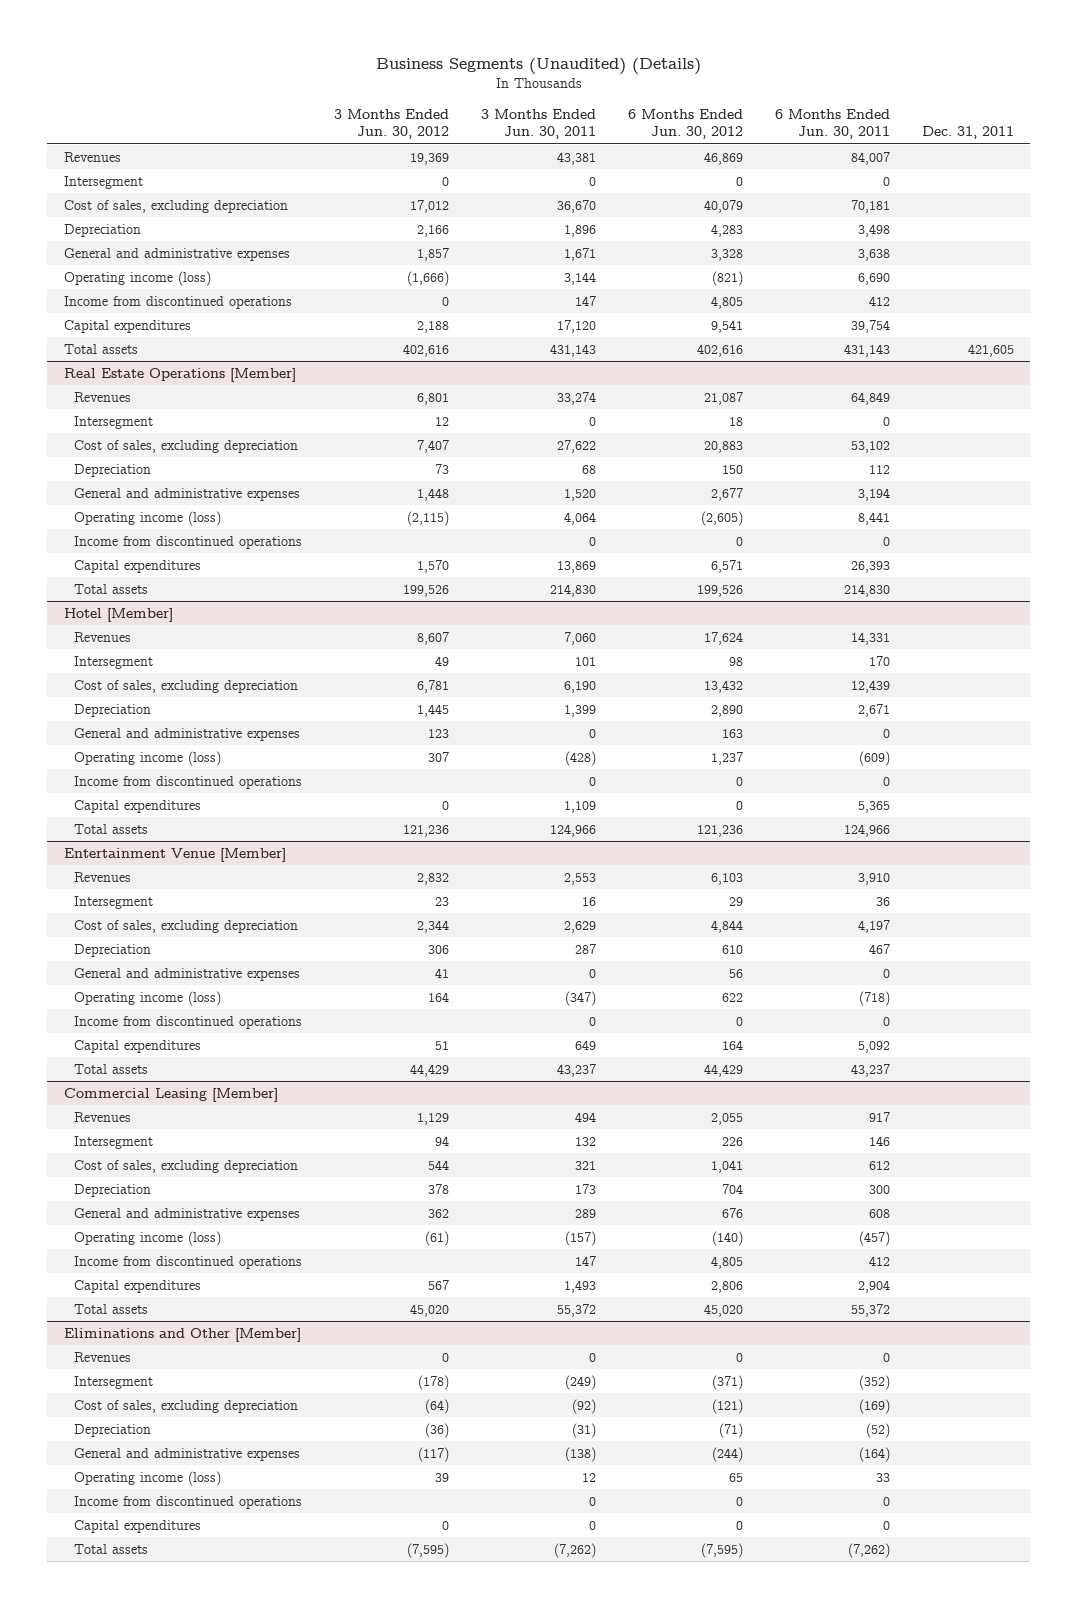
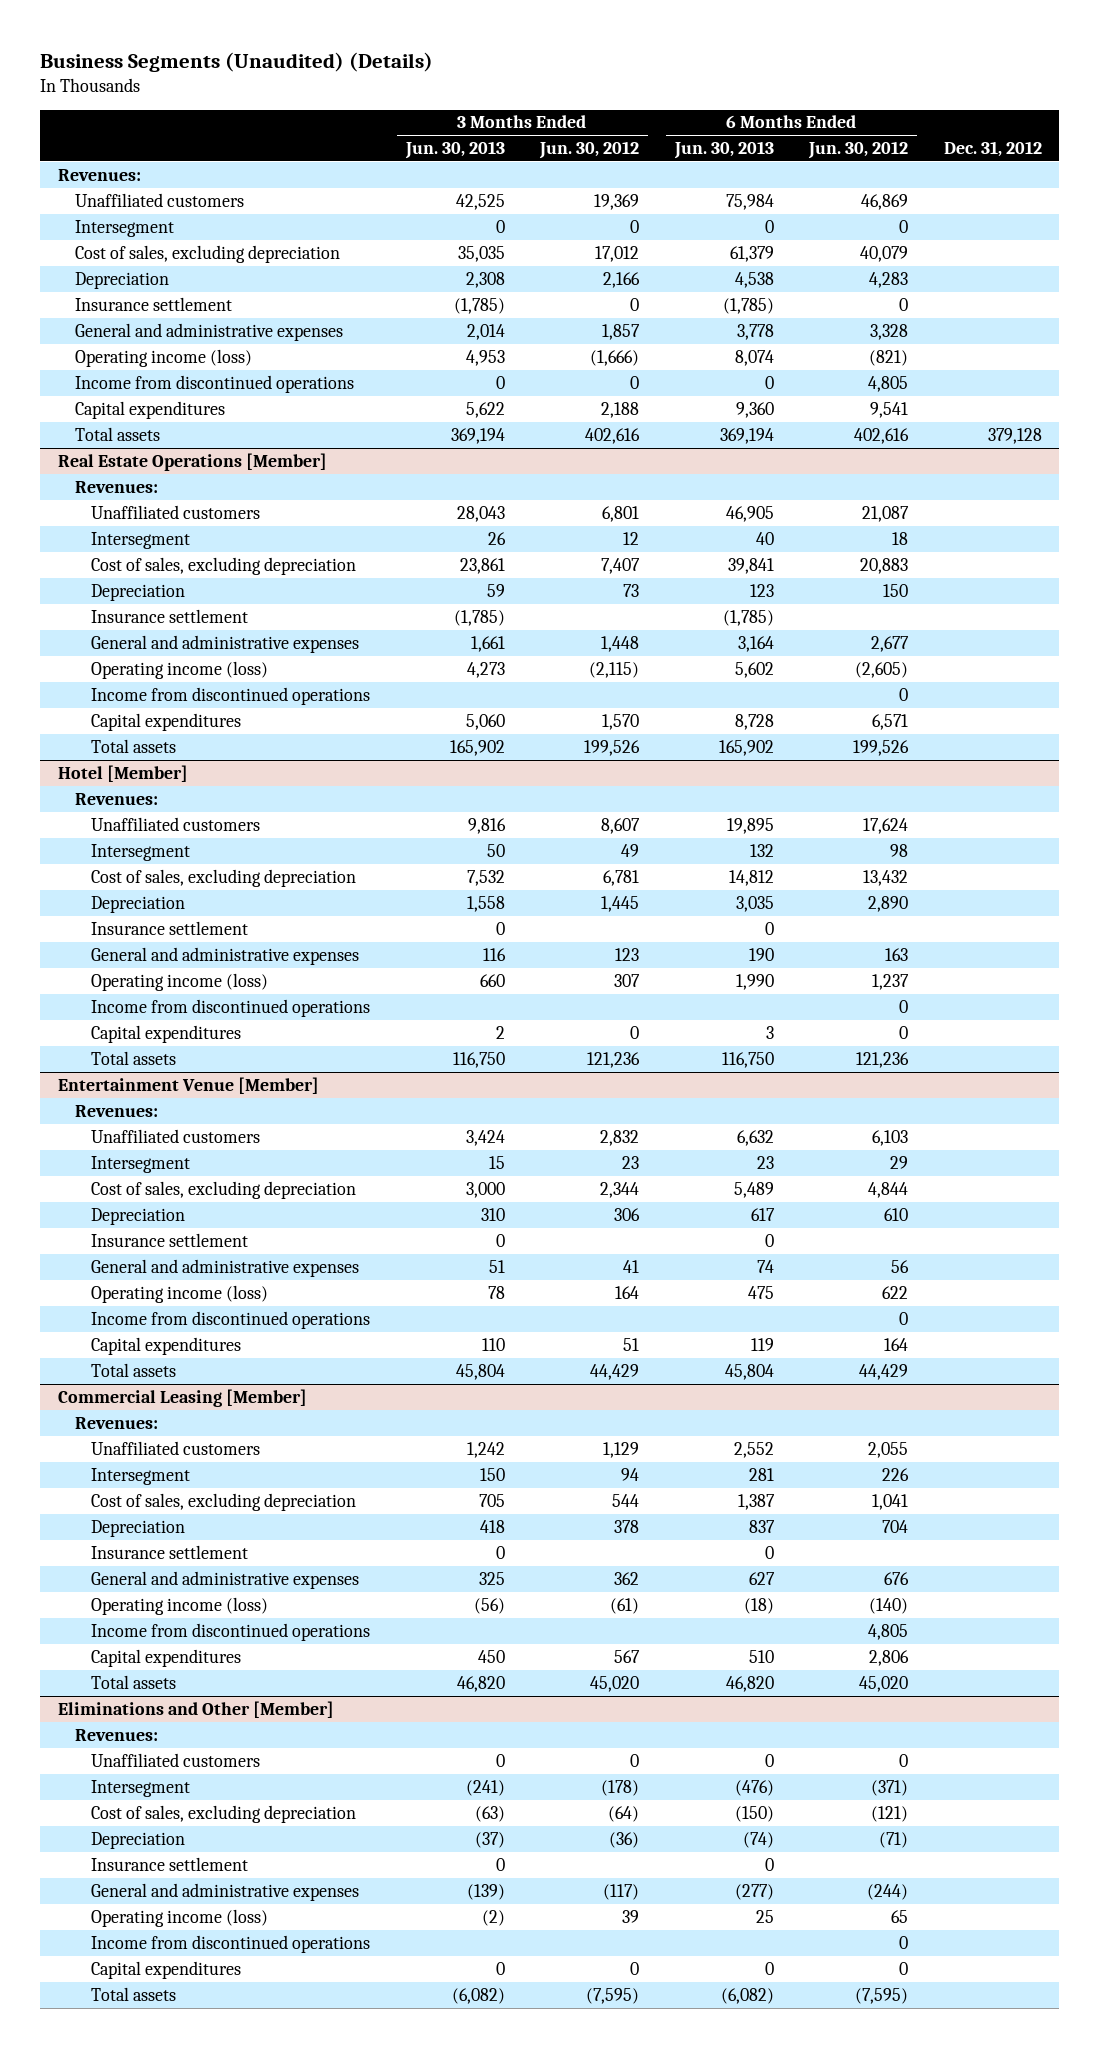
- | 3 Months Ended Jun. 30, 2012 | 3 Months Ended Jun. 30, 2011 | 6 Months Ended Jun. 30, 2012 | 6 Months Ended Jun. 30, 2011 | Dec. 31, 2011
+ | 3 Months Ended Jun. 30, 2013 | 3 Months Ended Jun. 30, 2012 | 6 Months Ended Jun. 30, 2013 | 6 Months Ended Jun. 30, 2012 | Dec. 31, 2012
- Revenues | 19,369 | 43,381 | 46,869 | 84,007 |
+ Revenues:
+ Unaffiliated customers | 42,525 | 19,369 | 75,984 | 46,869 |
+ Insurance settlement | (1,785) | 0 | (1,785) | 0 |
@ Real Estate Operations [Member]
- Revenues | 6,801 | 33,274 | 21,087 | 64,849 |
+ Revenues:
+ Unaffiliated customers | 28,043 | 6,801 | 46,905 | 21,087 |
+ Insurance settlement | (1,785) | | (1,785) | |
@ Hotel [Member]
- Revenues | 8,607 | 7,060 | 17,624 | 14,331 |
+ Revenues:
+ Unaffiliated customers | 9,816 | 8,607 | 19,895 | 17,624 |
+ Insurance settlement | 0 | | 0 | |
@ Entertainment Venue [Member]
- Revenues | 2,832 | 2,553 | 6,103 | 3,910 |
+ Revenues:
+ Unaffiliated customers | 3,424 | 2,832 | 6,632 | 6,103 |
+ Insurance settlement | 0 | | 0 | |
@ Commercial Leasing [Member]
- Revenues | 1,129 | 494 | 2,055 | 917 |
+ Revenues:
+ Unaffiliated customers | 1,242 | 1,129 | 2,552 | 2,055 |
+ Insurance settlement | 0 | | 0 | |
@ Eliminations and Other [Member]
- Revenues | 0 | 0 | 0 | 0 |
+ Revenues:
+ Unaffiliated customers | 0 | 0 | 0 | 0 |
+ Insurance settlement | 0 | | 0 | |

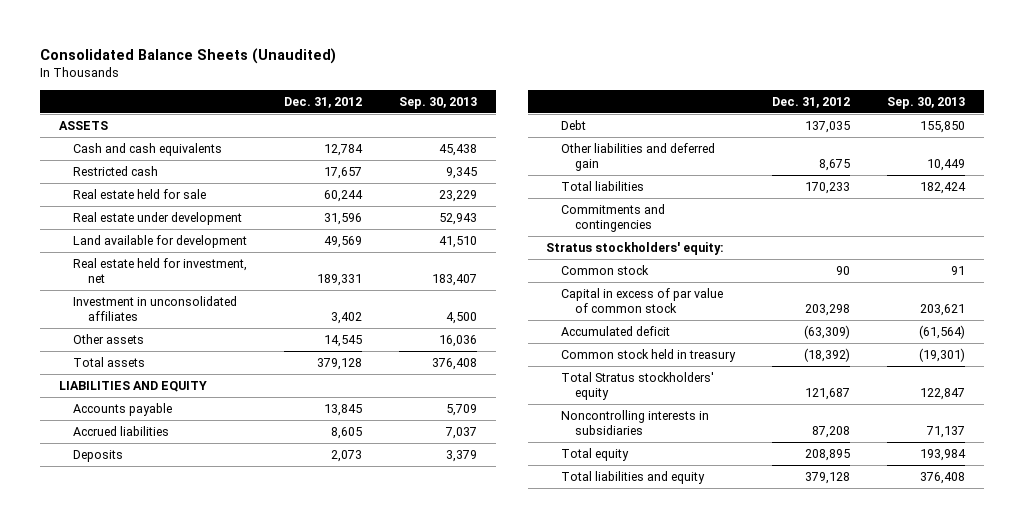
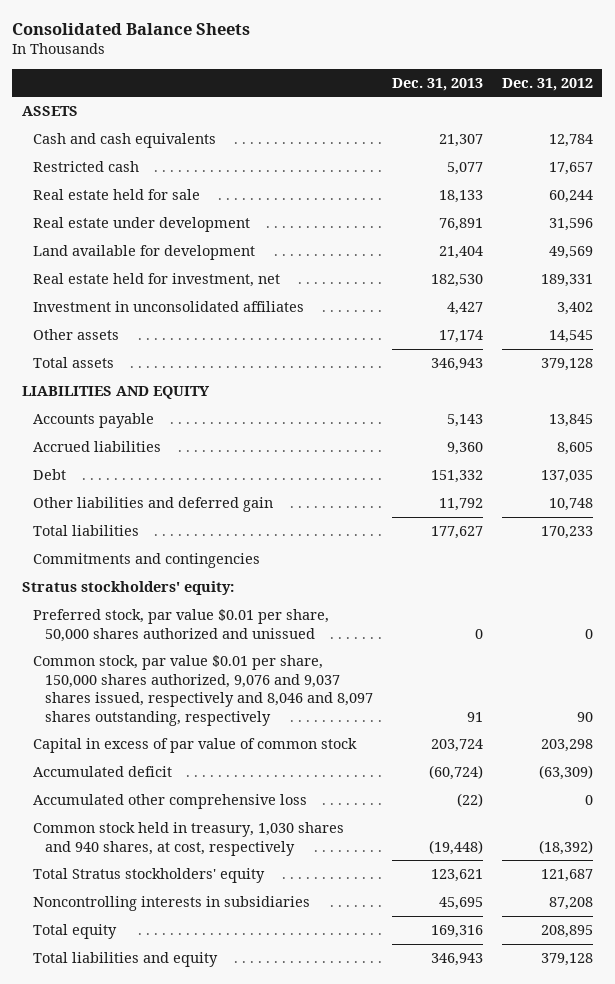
- Consolidated Balance Sheets (Unaudited)
+ Consolidated Balance Sheets
- | Dec. 31, 2012 | Sep. 30, 2013
+ | Dec. 31, 2013 | Dec. 31, 2012
- Deposits | 2,073 | 3,379
- Other liabilities and deferred gain | 8,675 | 10,449
+ Other liabilities and deferred gain | 11,792 | 10,748
- Common stock | 90 | 91
+ Preferred stock, par value $0.01 per share, 50,000 shares authorized and unissued | 0 | 0
+ Common stock, par value $0.01 per share, 150,000 shares authorized, 9,076 and 9,037 shares issued, respectively and 8,046 and 8,097 shares outstanding, respectively | 91 | 90
- Common stock held in treasury | (18,392) | (19,301)
+ Accumulated other comprehensive loss | (22) | 0
+ Common stock held in treasury, 1,030 shares and 940 shares, at cost, respectively | (19,448) | (18,392)

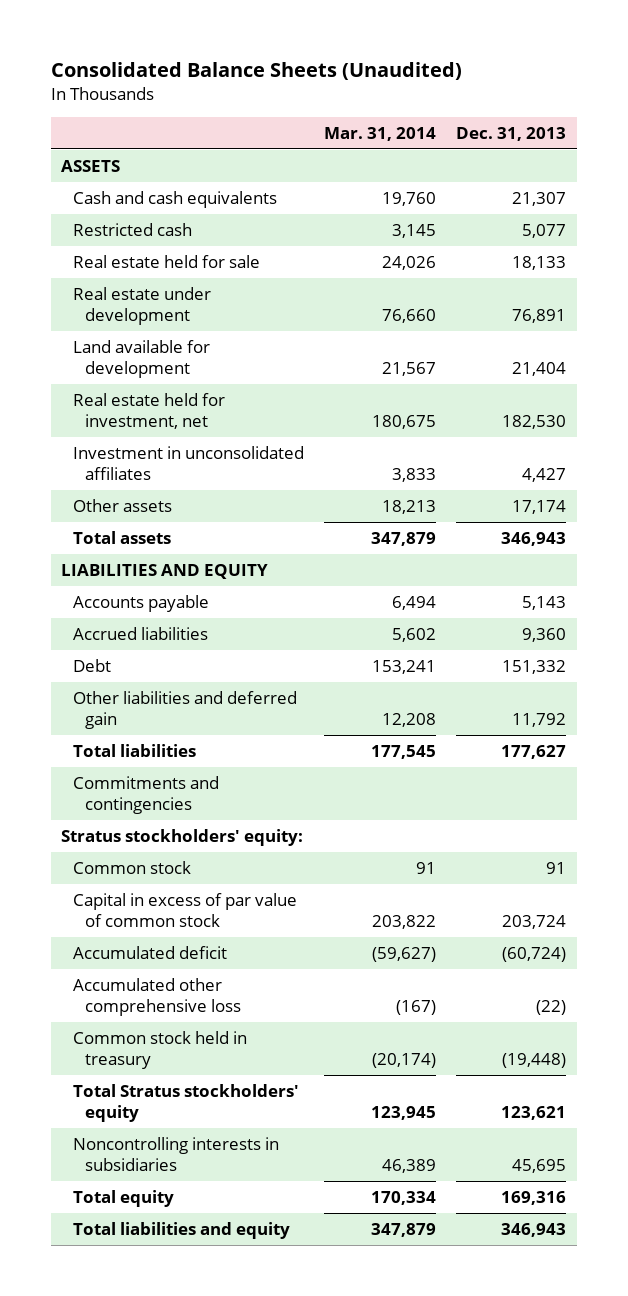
- Consolidated Balance Sheets
+ Consolidated Balance Sheets (Unaudited)
- | Dec. 31, 2013 | Dec. 31, 2012
+ | Mar. 31, 2014 | Dec. 31, 2013
- Preferred stock, par value $0.01 per share, 50,000 shares authorized and unissued | 0 | 0
- Common stock, par value $0.01 per share, 150,000 shares authorized, 9,076 and 9,037 shares issued, respectively and 8,046 and 8,097 shares outstanding, respectively | 91 | 90
+ Common stock | 91 | 91
- Common stock held in treasury, 1,030 shares and 940 shares, at cost, respectively | (19,448) | (18,392)
+ Common stock held in treasury | (20,174) | (19,448)

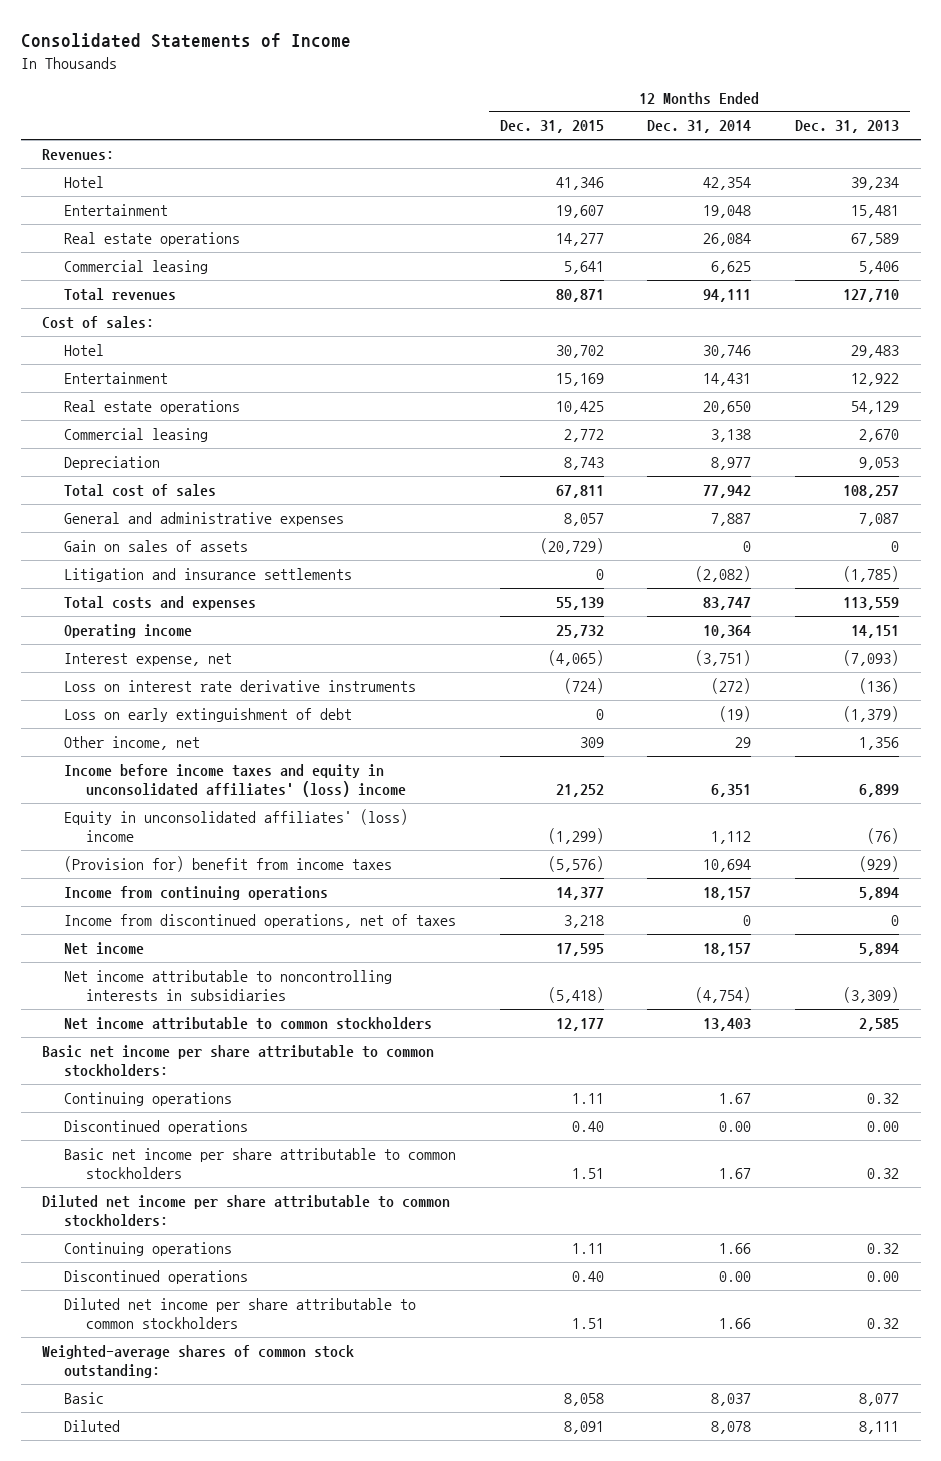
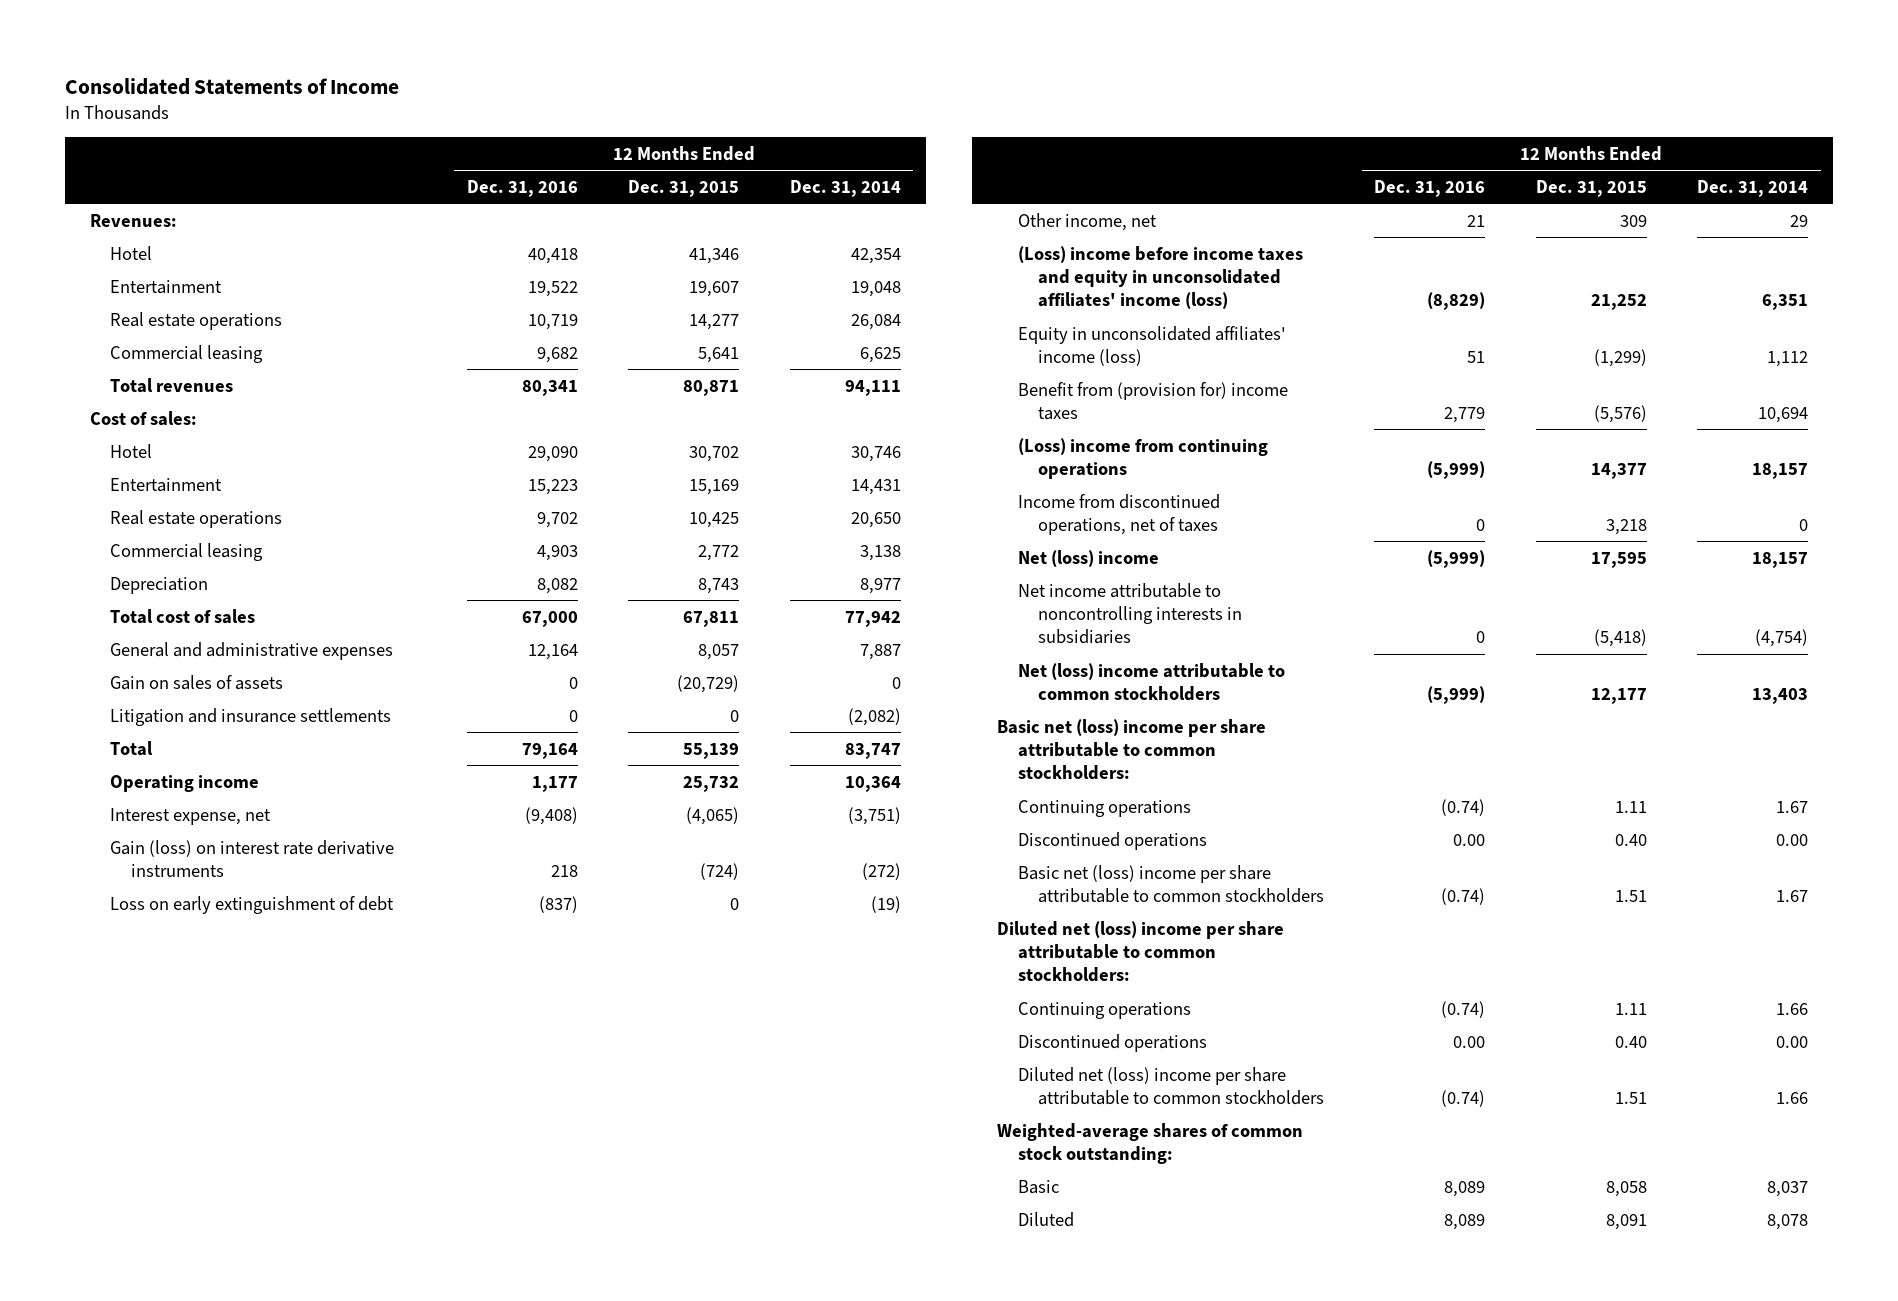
- | 12 Months Ended Dec. 31, 2015 | 12 Months Ended Dec. 31, 2014 | 12 Months Ended Dec. 31, 2013
+ | 12 Months Ended Dec. 31, 2016 | 12 Months Ended Dec. 31, 2015 | 12 Months Ended Dec. 31, 2014
- Total costs and expenses | 55,139 | 83,747 | 113,559
+ Total | 79,164 | 55,139 | 83,747
- Loss on interest rate derivative instruments | (724) | (272) | (136)
+ Gain (loss) on interest rate derivative instruments | 218 | (724) | (272)
- Income before income taxes and equity in unconsolidated affiliates' (loss) income | 21,252 | 6,351 | 6,899
- Equity in unconsolidated affiliates' (loss) income | (1,299) | 1,112 | (76)
- (Provision for) benefit from income taxes | (5,576) | 10,694 | (929)
- Income from continuing operations | 14,377 | 18,157 | 5,894
+ (Loss) income before income taxes and equity in unconsolidated affiliates' income (loss) | (8,829) | 21,252 | 6,351
+ Equity in unconsolidated affiliates' income (loss) | 51 | (1,299) | 1,112
+ Benefit from (provision for) income taxes | 2,779 | (5,576) | 10,694
+ (Loss) income from continuing operations | (5,999) | 14,377 | 18,157
- Net income | 17,595 | 18,157 | 5,894
+ Net (loss) income | (5,999) | 17,595 | 18,157
- Net income attributable to common stockholders | 12,177 | 13,403 | 2,585
- Basic net income per share attributable to common stockholders:
+ Net (loss) income attributable to common stockholders | (5,999) | 12,177 | 13,403
+ Basic net (loss) income per share attributable to common stockholders:
- Basic net income per share attributable to common stockholders | 1.51 | 1.67 | 0.32
- Diluted net income per share attributable to common stockholders:
+ Basic net (loss) income per share attributable to common stockholders | (0.74) | 1.51 | 1.67
+ Diluted net (loss) income per share attributable to common stockholders:
- Diluted net income per share attributable to common stockholders | 1.51 | 1.66 | 0.32
+ Diluted net (loss) income per share attributable to common stockholders | (0.74) | 1.51 | 1.66

